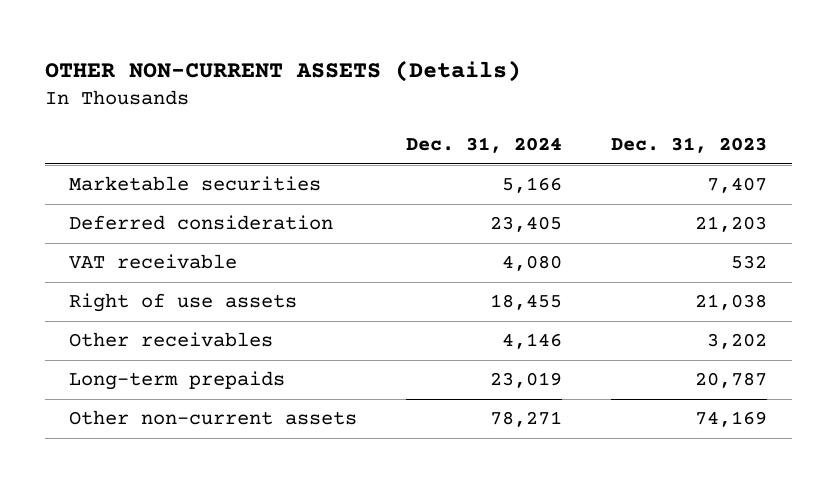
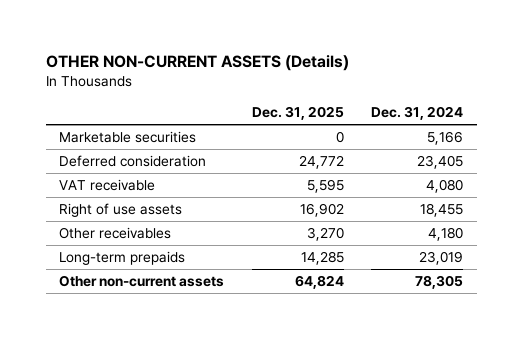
- | Dec. 31, 2024 | Dec. 31, 2023
+ | Dec. 31, 2025 | Dec. 31, 2024
- Other receivables | 4,146 | 3,202
+ Other receivables | 3,270 | 4,180
- Other non-current assets | 78,271 | 74,169
+ Other non-current assets | 64,824 | 78,305

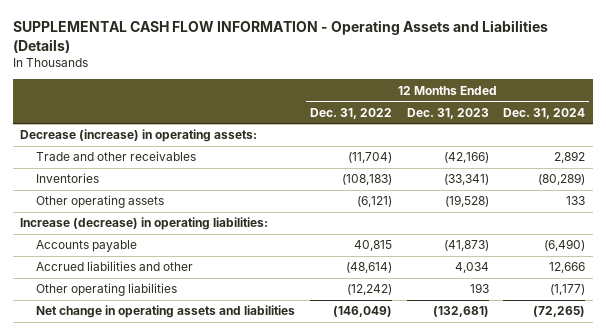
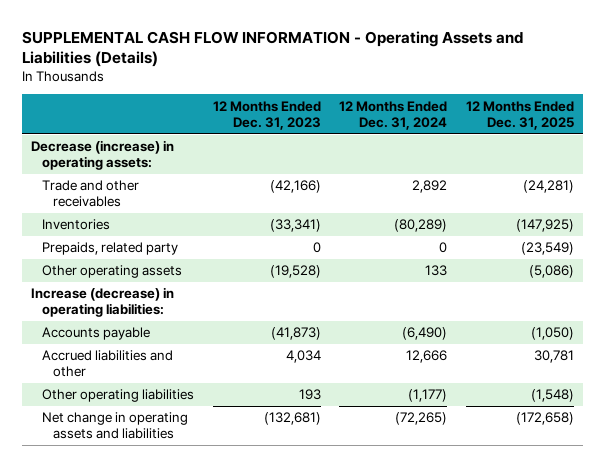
- | 12 Months Ended Dec. 31, 2022 | 12 Months Ended Dec. 31, 2023 | 12 Months Ended Dec. 31, 2024
+ | 12 Months Ended Dec. 31, 2023 | 12 Months Ended Dec. 31, 2024 | 12 Months Ended Dec. 31, 2025
+ Prepaids, related party | 0 | 0 | (23,549)

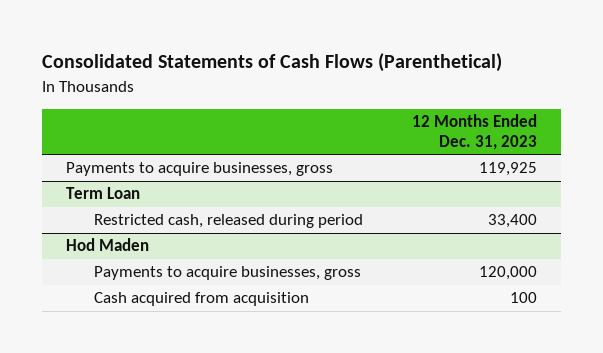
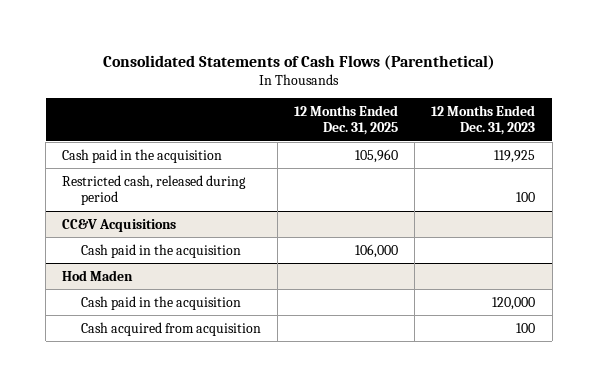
- | 12 Months Ended Dec. 31, 2023
+ | 12 Months Ended Dec. 31, 2025 | 12 Months Ended Dec. 31, 2023
- Payments to acquire businesses, gross | 119,925
- Term Loan
- Restricted cash, released during period | 33,400
+ Cash paid in the acquisition | 105,960 | 119,925
+ Restricted cash, released during period | | 100
+ CC&V Acquisitions
+ Cash paid in the acquisition | 106,000 |
@ Hod Maden
- Payments to acquire businesses, gross | 120,000
+ Cash paid in the acquisition | | 120,000

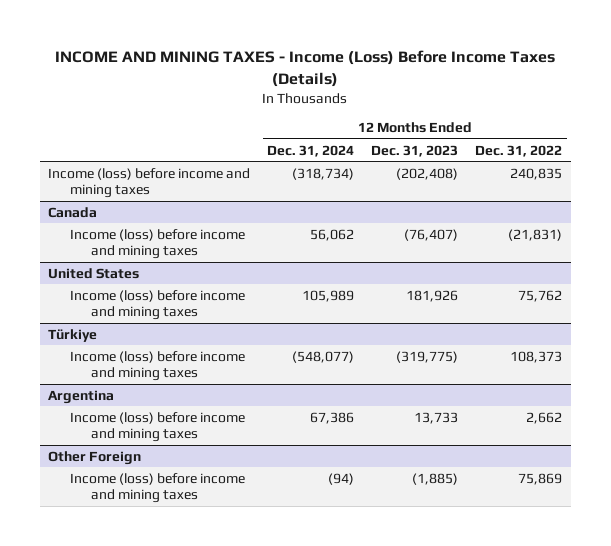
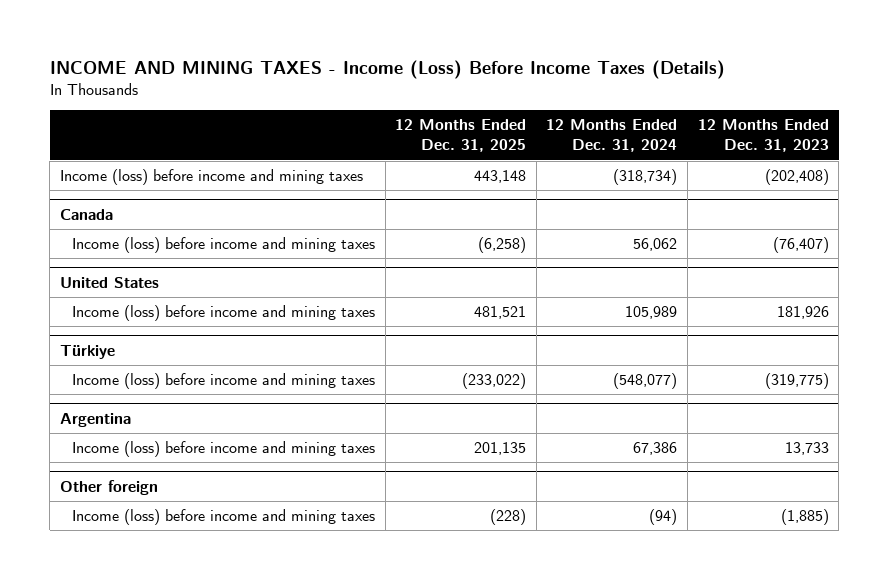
- | 12 Months Ended Dec. 31, 2024 | 12 Months Ended Dec. 31, 2023 | 12 Months Ended Dec. 31, 2022
+ | 12 Months Ended Dec. 31, 2025 | 12 Months Ended Dec. 31, 2024 | 12 Months Ended Dec. 31, 2023
- Other Foreign
+ Other foreign

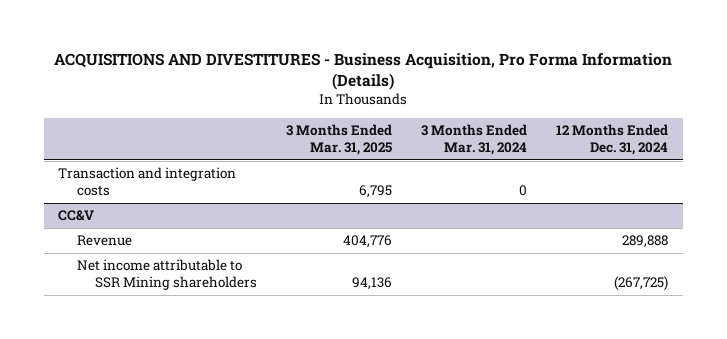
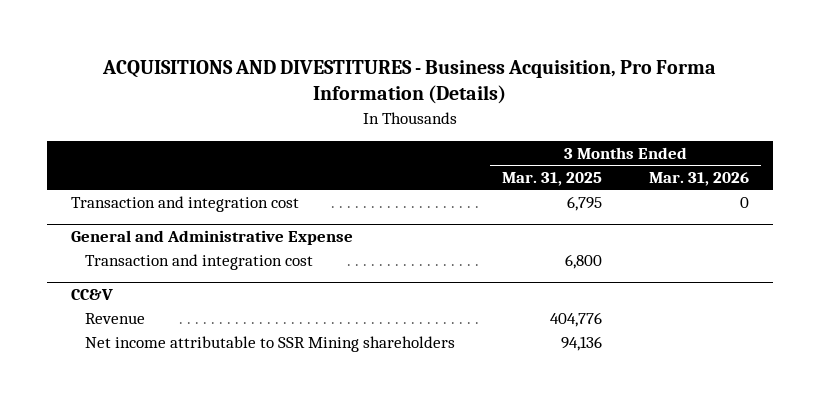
- | 3 Months Ended Mar. 31, 2025 | 3 Months Ended Mar. 31, 2024 | 12 Months Ended Dec. 31, 2024
+ | 3 Months Ended Mar. 31, 2025 | 3 Months Ended Mar. 31, 2026
- Transaction and integration costs | 6,795 | 0 |
+ Transaction and integration cost | 6,795 | 0
+ General and Administrative Expense
+ Transaction and integration cost | 6,800 |

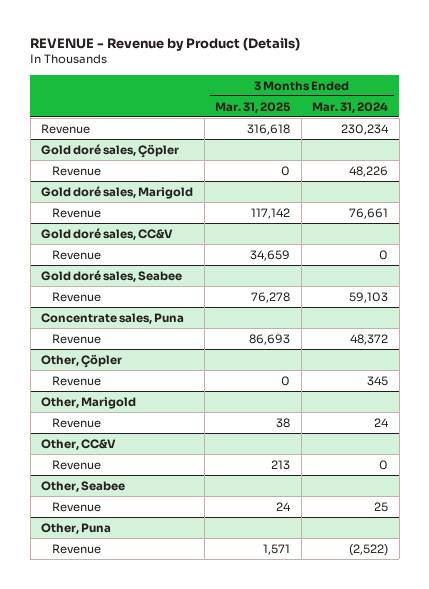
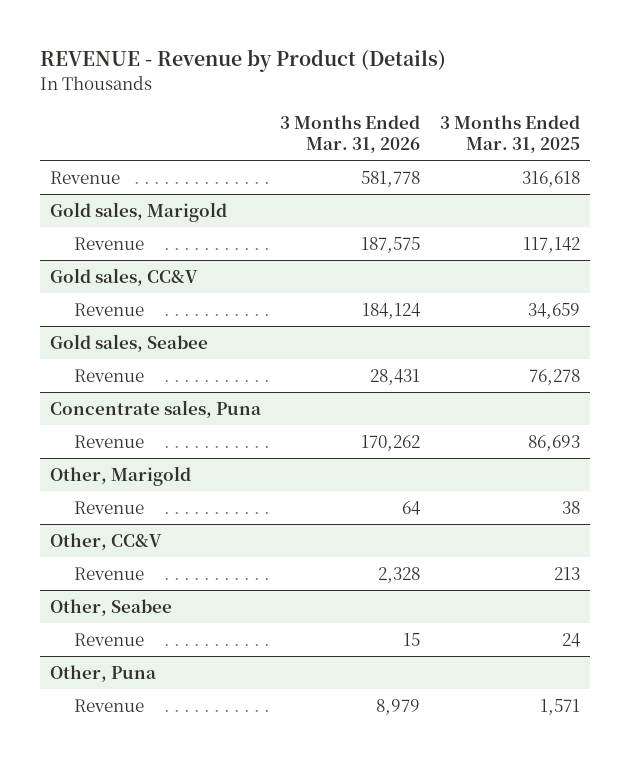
- | 3 Months Ended Mar. 31, 2025 | 3 Months Ended Mar. 31, 2024
+ | 3 Months Ended Mar. 31, 2026 | 3 Months Ended Mar. 31, 2025
- Gold doré sales, Çöpler
- Revenue | 0 | 48,226
- Gold doré sales, Marigold
+ Gold sales, Marigold
- Gold doré sales, CC&V
+ Gold sales, CC&V
- Gold doré sales, Seabee
+ Gold sales, Seabee
- Other, Çöpler
- Revenue | 0 | 345

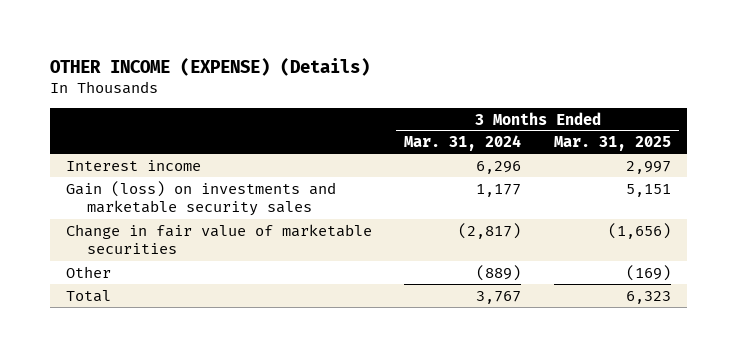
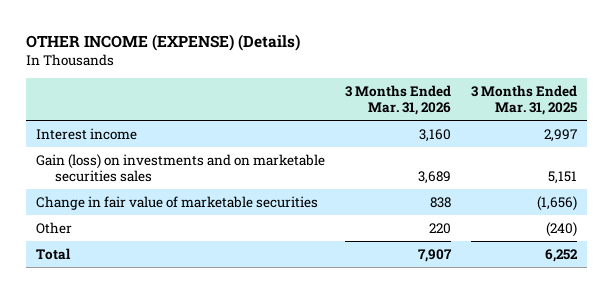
- | 3 Months Ended Mar. 31, 2024 | 3 Months Ended Mar. 31, 2025
+ | 3 Months Ended Mar. 31, 2026 | 3 Months Ended Mar. 31, 2025
- Gain (loss) on investments and marketable security sales | 1,177 | 5,151
+ Gain (loss) on investments and on marketable securities sales | 3,689 | 5,151
- Other | (889) | (169)
- Total | 3,767 | 6,323
+ Other | 220 | (240)
+ Total | 7,907 | 6,252

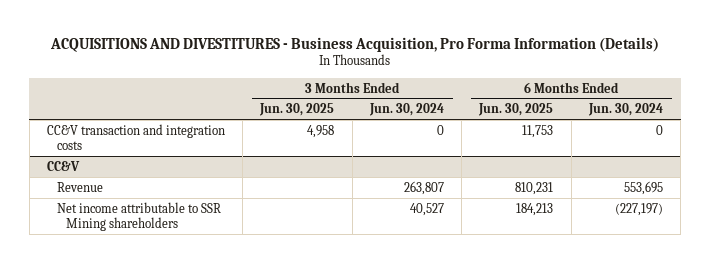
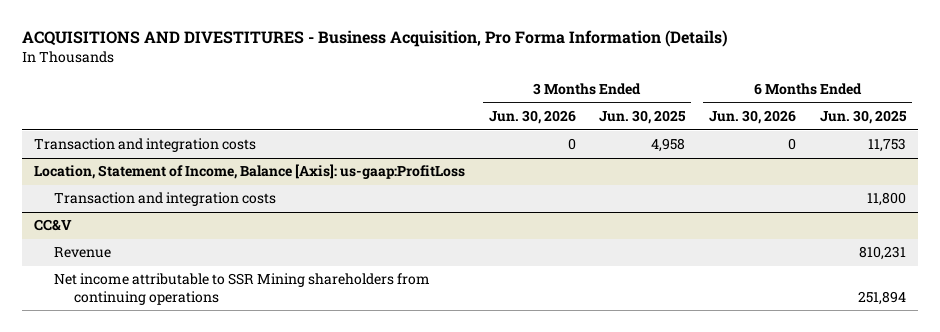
- | 3 Months Ended Jun. 30, 2025 | 3 Months Ended Jun. 30, 2024 | 6 Months Ended Jun. 30, 2025 | 6 Months Ended Jun. 30, 2024
+ | 3 Months Ended Jun. 30, 2026 | 3 Months Ended Jun. 30, 2025 | 6 Months Ended Jun. 30, 2026 | 6 Months Ended Jun. 30, 2025
- CC&V transaction and integration costs | 4,958 | 0 | 11,753 | 0
+ Transaction and integration costs | 0 | 4,958 | 0 | 11,753
+ Location, Statement of Income, Balance [Axis]: us-gaap:ProfitLoss
+ Transaction and integration costs | | | | 11,800
@ CC&V
- Net income attributable to SSR Mining shareholders | | 40,527 | 184,213 | (227,197)
+ Net income attributable to SSR Mining shareholders from continuing operations | | | | 251,894

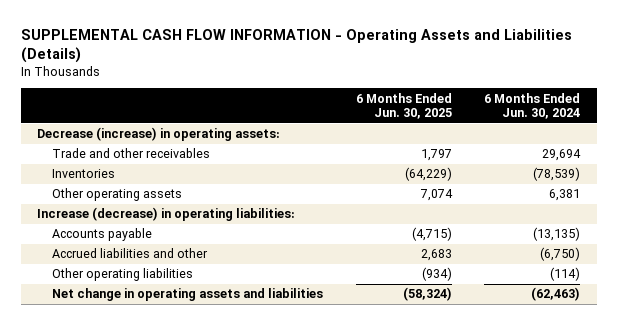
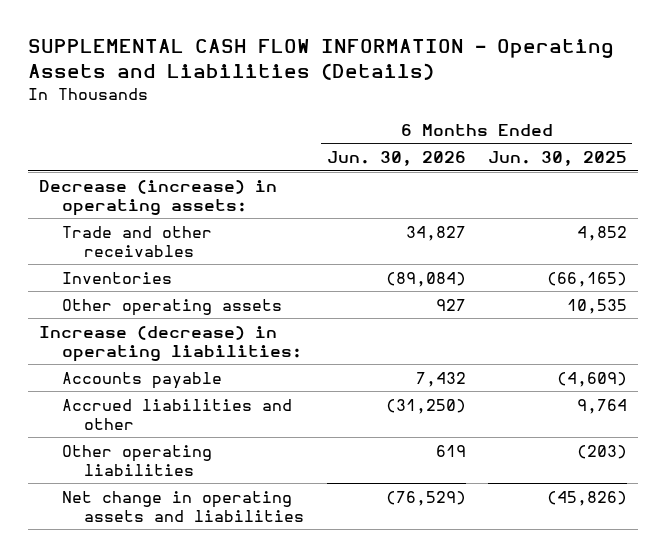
- | 6 Months Ended Jun. 30, 2025 | 6 Months Ended Jun. 30, 2024
+ | 6 Months Ended Jun. 30, 2026 | 6 Months Ended Jun. 30, 2025
- Trade and other receivables | 1,797 | 29,694
- Inventories | (64,229) | (78,539)
- Other operating assets | 7,074 | 6,381
+ Trade and other receivables | 34,827 | 4,852
+ Inventories | (89,084) | (66,165)
+ Other operating assets | 927 | 10,535
- Accounts payable | (4,715) | (13,135)
- Accrued liabilities and other | 2,683 | (6,750)
- Other operating liabilities | (934) | (114)
- Net change in operating assets and liabilities | (58,324) | (62,463)
+ Accounts payable | 7,432 | (4,609)
+ Accrued liabilities and other | (31,250) | 9,764
+ Other operating liabilities | 619 | (203)
+ Net change in operating assets and liabilities | (76,529) | (45,826)

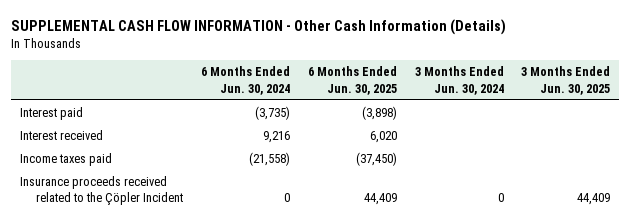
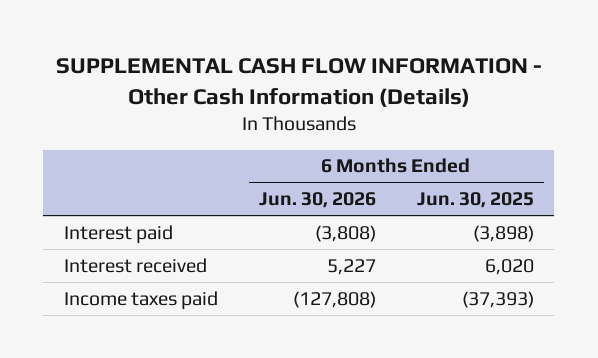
- | 6 Months Ended Jun. 30, 2024 | 6 Months Ended Jun. 30, 2025 | 3 Months Ended Jun. 30, 2024 | 3 Months Ended Jun. 30, 2025
+ | 6 Months Ended Jun. 30, 2026 | 6 Months Ended Jun. 30, 2025
- Income taxes paid | (21,558) | (37,450) | |
- Insurance proceeds received related to the Çöpler Incident | 0 | 44,409 | 0 | 44,409
+ Income taxes paid | (127,808) | (37,393)

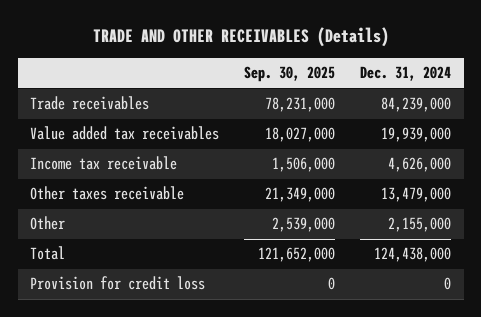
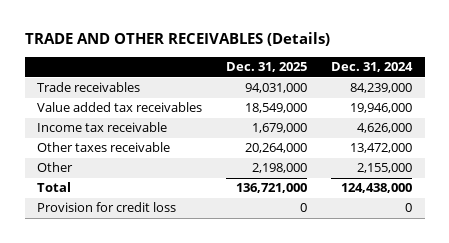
- | Sep. 30, 2025 | Dec. 31, 2024
+ | Dec. 31, 2025 | Dec. 31, 2024
- Value added tax receivables | 18,027,000 | 19,939,000
+ Value added tax receivables | 18,549,000 | 19,946,000
- Other taxes receivable | 21,349,000 | 13,479,000
+ Other taxes receivable | 20,264,000 | 13,472,000

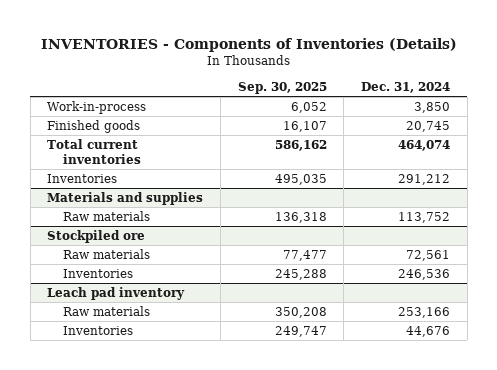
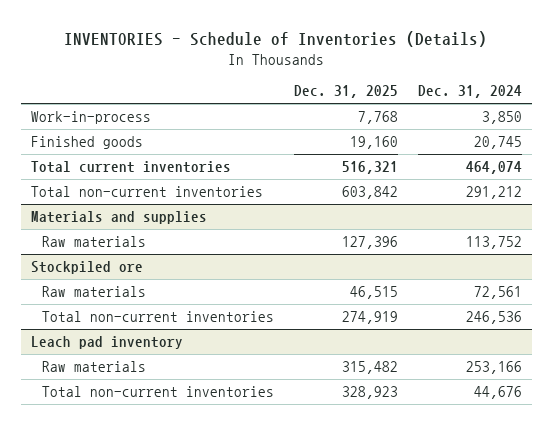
- INVENTORIES - Components of Inventories (Details)
+ INVENTORIES - Schedule of Inventories (Details)
- | Sep. 30, 2025 | Dec. 31, 2024
+ | Dec. 31, 2025 | Dec. 31, 2024
- Inventories | 495,035 | 291,212
+ Total non-current inventories | 603,842 | 291,212
@ Stockpiled ore
- Inventories | 245,288 | 246,536
+ Total non-current inventories | 274,919 | 246,536
@ Leach pad inventory
- Inventories | 249,747 | 44,676
+ Total non-current inventories | 328,923 | 44,676

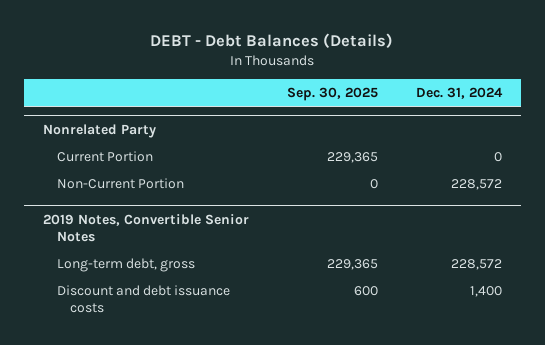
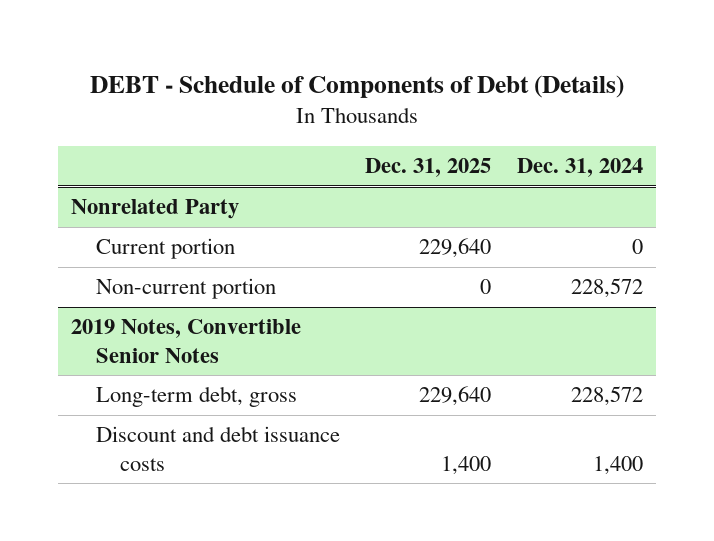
- DEBT - Debt Balances (Details)
+ DEBT - Schedule of Components of Debt (Details)
- | Sep. 30, 2025 | Dec. 31, 2024
+ | Dec. 31, 2025 | Dec. 31, 2024
@ Nonrelated Party
- Current Portion | 229,365 | 0
- Non-Current Portion | 0 | 228,572
+ Current portion | 229,640 | 0
+ Non-current portion | 0 | 228,572

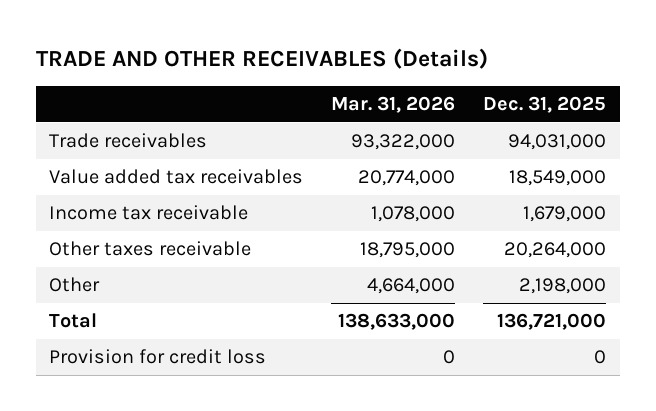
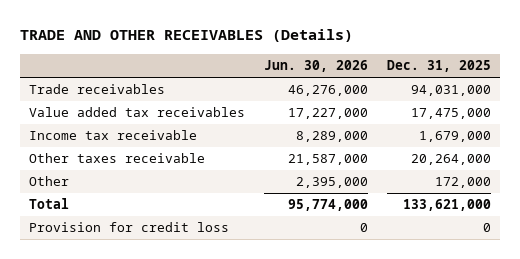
- | Mar. 31, 2026 | Dec. 31, 2025
+ | Jun. 30, 2026 | Dec. 31, 2025
- Value added tax receivables | 20,774,000 | 18,549,000
+ Value added tax receivables | 17,227,000 | 17,475,000
- Other | 4,664,000 | 2,198,000
- Total | 138,633,000 | 136,721,000
+ Other | 2,395,000 | 172,000
+ Total | 95,774,000 | 133,621,000

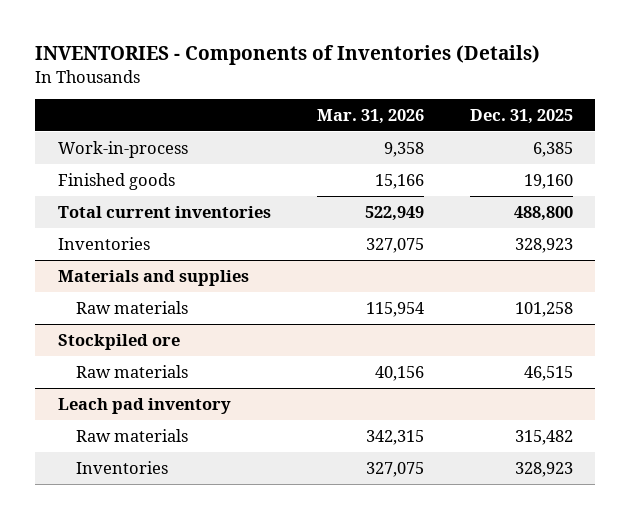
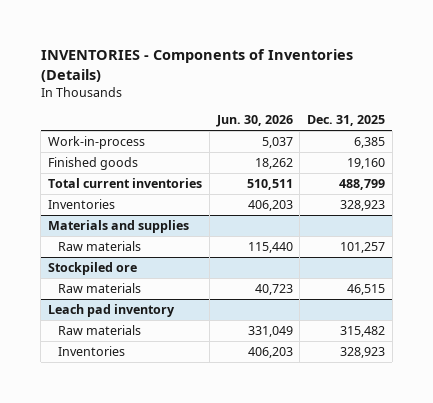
- | Mar. 31, 2026 | Dec. 31, 2025
+ | Jun. 30, 2026 | Dec. 31, 2025
- Total current inventories | 522,949 | 488,800
+ Total current inventories | 510,511 | 488,799
@ Materials and supplies
- Raw materials | 115,954 | 101,258
+ Raw materials | 115,440 | 101,257

